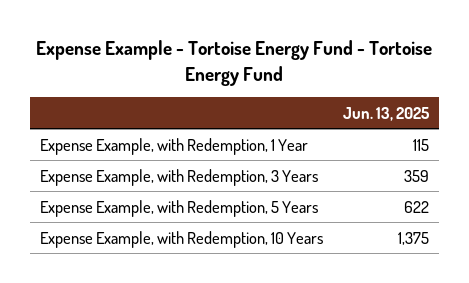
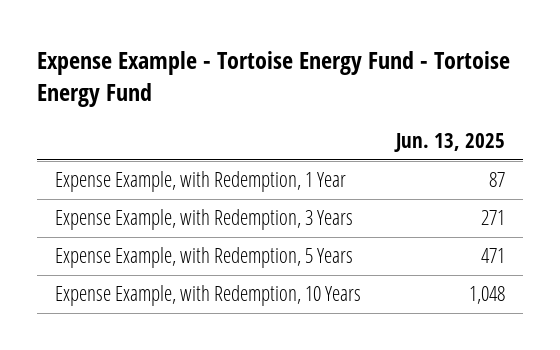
- Expense Example, with Redemption, 1 Year | 115
- Expense Example, with Redemption, 3 Years | 359
- Expense Example, with Redemption, 5 Years | 622
- Expense Example, with Redemption, 10 Years | 1,375
+ Expense Example, with Redemption, 1 Year | 87
+ Expense Example, with Redemption, 3 Years | 271
+ Expense Example, with Redemption, 5 Years | 471
+ Expense Example, with Redemption, 10 Years | 1,048

